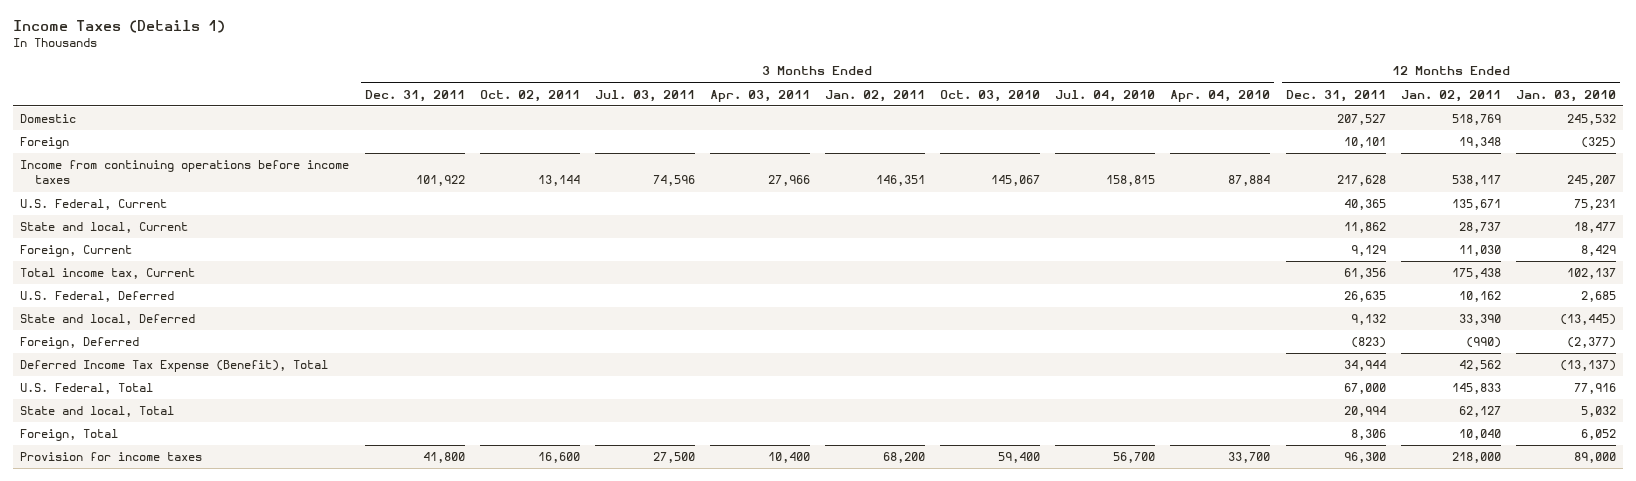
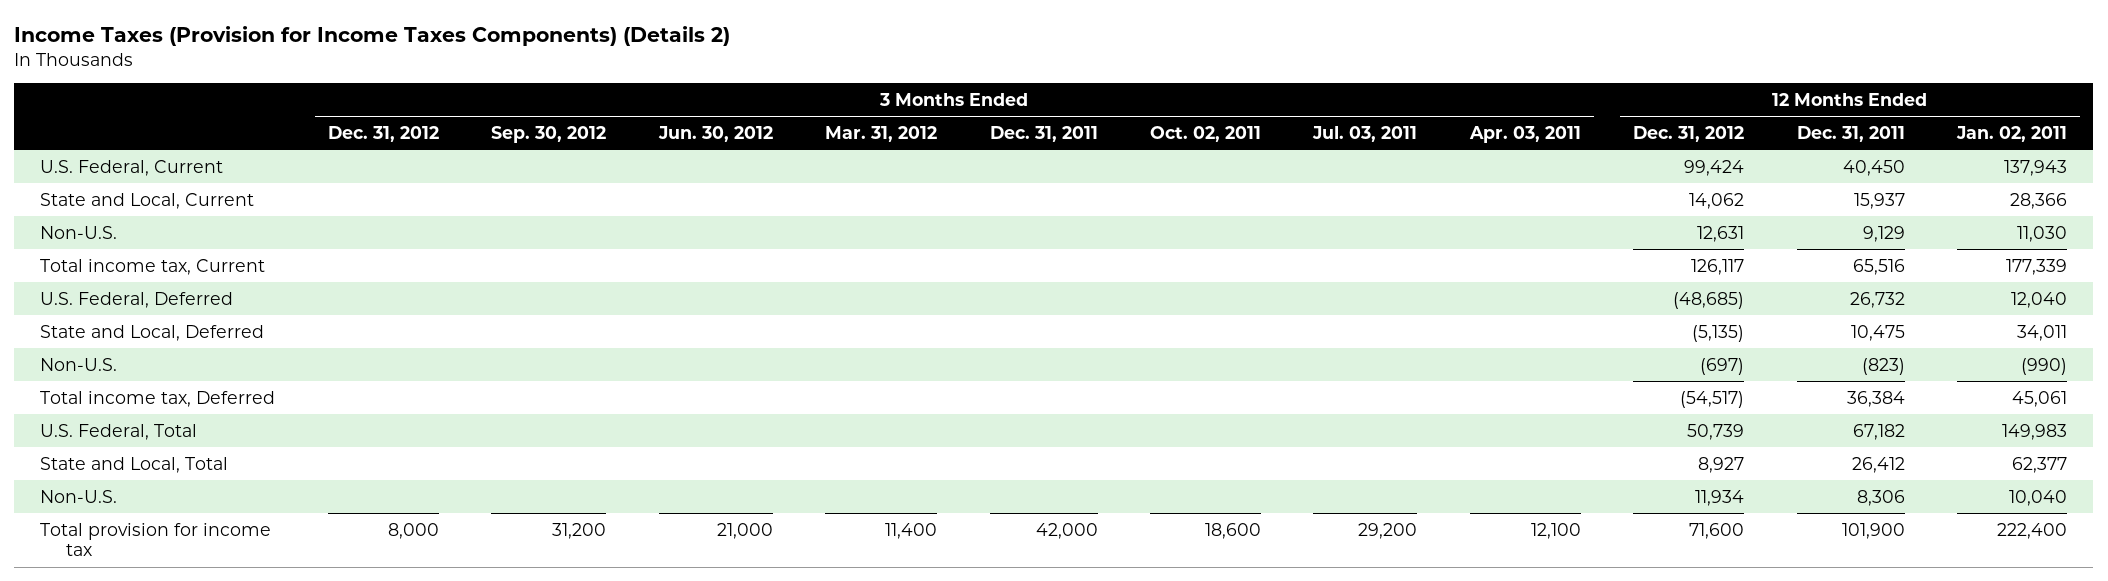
- Income Taxes (Details 1)
+ Income Taxes (Provision for Income Taxes Components) (Details 2)
- | 3 Months Ended Dec. 31, 2011 | 3 Months Ended Oct. 02, 2011 | 3 Months Ended Jul. 03, 2011 | 3 Months Ended Apr. 03, 2011 | 3 Months Ended Jan. 02, 2011 | 3 Months Ended Oct. 03, 2010 | 3 Months Ended Jul. 04, 2010 | 3 Months Ended Apr. 04, 2010 | 12 Months Ended Dec. 31, 2011 | 12 Months Ended Jan. 02, 2011 | 12 Months Ended Jan. 03, 2010
+ | 3 Months Ended Dec. 31, 2012 | 3 Months Ended Sep. 30, 2012 | 3 Months Ended Jun. 30, 2012 | 3 Months Ended Mar. 31, 2012 | 3 Months Ended Dec. 31, 2011 | 3 Months Ended Oct. 02, 2011 | 3 Months Ended Jul. 03, 2011 | 3 Months Ended Apr. 03, 2011 | 12 Months Ended Dec. 31, 2012 | 12 Months Ended Dec. 31, 2011 | 12 Months Ended Jan. 02, 2011
- Domestic | | | | | | | | | 207,527 | 518,769 | 245,532
- Foreign | | | | | | | | | 10,101 | 19,348 | (325)
- Income from continuing operations before income taxes | 101,922 | 13,144 | 74,596 | 27,966 | 146,351 | 145,067 | 158,815 | 87,884 | 217,628 | 538,117 | 245,207
- U.S. Federal, Current | | | | | | | | | 40,365 | 135,671 | 75,231
- State and local, Current | | | | | | | | | 11,862 | 28,737 | 18,477
- Foreign, Current | | | | | | | | | 9,129 | 11,030 | 8,429
- Total income tax, Current | | | | | | | | | 61,356 | 175,438 | 102,137
- U.S. Federal, Deferred | | | | | | | | | 26,635 | 10,162 | 2,685
- State and local, Deferred | | | | | | | | | 9,132 | 33,390 | (13,445)
- Foreign, Deferred | | | | | | | | | (823) | (990) | (2,377)
- Deferred Income Tax Expense (Benefit), Total | | | | | | | | | 34,944 | 42,562 | (13,137)
- U.S. Federal, Total | | | | | | | | | 67,000 | 145,833 | 77,916
- State and local, Total | | | | | | | | | 20,994 | 62,127 | 5,032
- Foreign, Total | | | | | | | | | 8,306 | 10,040 | 6,052
- Provision for income taxes | 41,800 | 16,600 | 27,500 | 10,400 | 68,200 | 59,400 | 56,700 | 33,700 | 96,300 | 218,000 | 89,000
+ U.S. Federal, Current | | | | | | | | | 99,424 | 40,450 | 137,943
+ State and Local, Current | | | | | | | | | 14,062 | 15,937 | 28,366
+ Non-U.S. | | | | | | | | | 12,631 | 9,129 | 11,030
+ Total income tax, Current | | | | | | | | | 126,117 | 65,516 | 177,339
+ U.S. Federal, Deferred | | | | | | | | | (48,685) | 26,732 | 12,040
+ State and Local, Deferred | | | | | | | | | (5,135) | 10,475 | 34,011
+ Non-U.S. | | | | | | | | | (697) | (823) | (990)
+ Total income tax, Deferred | | | | | | | | | (54,517) | 36,384 | 45,061
+ U.S. Federal, Total | | | | | | | | | 50,739 | 67,182 | 149,983
+ State and Local, Total | | | | | | | | | 8,927 | 26,412 | 62,377
+ Non-U.S. | | | | | | | | | 11,934 | 8,306 | 10,040
+ Total provision for income tax | 8,000 | 31,200 | 21,000 | 11,400 | 42,000 | 18,600 | 29,200 | 12,100 | 71,600 | 101,900 | 222,400

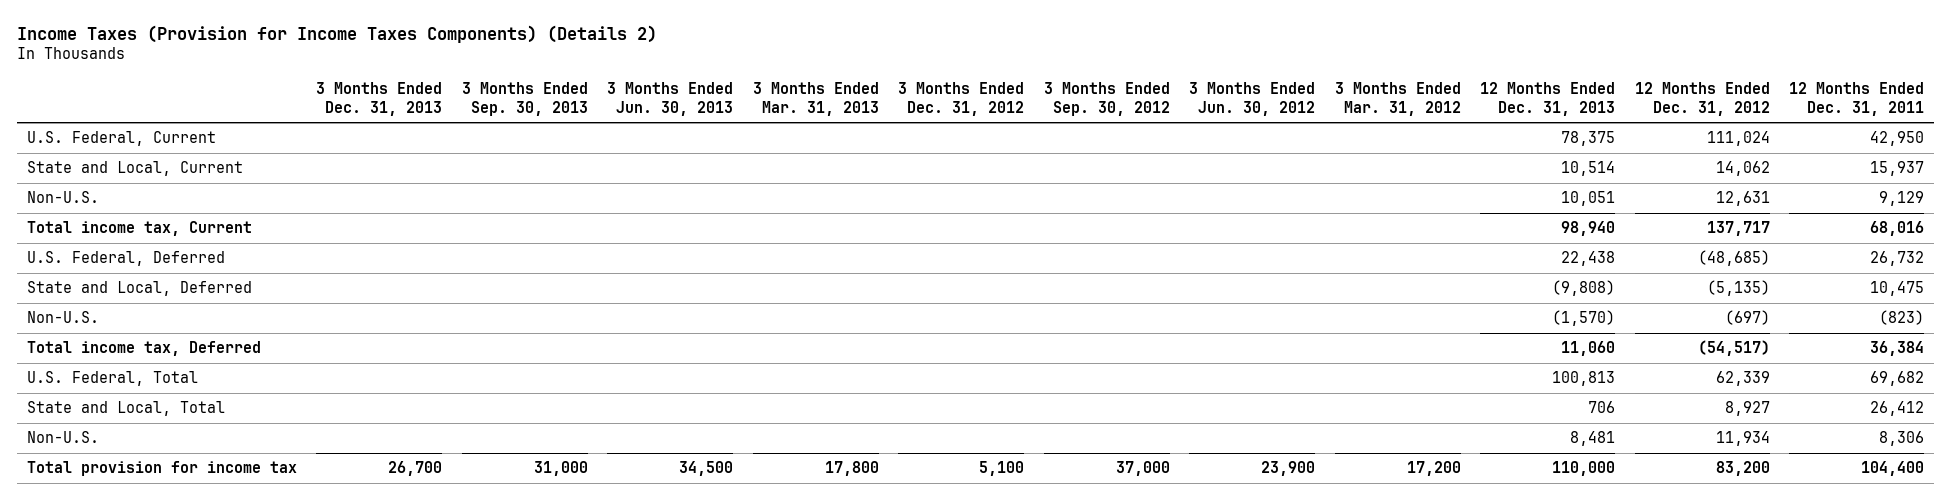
- | 3 Months Ended Dec. 31, 2012 | 3 Months Ended Sep. 30, 2012 | 3 Months Ended Jun. 30, 2012 | 3 Months Ended Mar. 31, 2012 | 3 Months Ended Dec. 31, 2011 | 3 Months Ended Oct. 02, 2011 | 3 Months Ended Jul. 03, 2011 | 3 Months Ended Apr. 03, 2011 | 12 Months Ended Dec. 31, 2012 | 12 Months Ended Dec. 31, 2011 | 12 Months Ended Jan. 02, 2011
+ | 3 Months Ended Dec. 31, 2013 | 3 Months Ended Sep. 30, 2013 | 3 Months Ended Jun. 30, 2013 | 3 Months Ended Mar. 31, 2013 | 3 Months Ended Dec. 31, 2012 | 3 Months Ended Sep. 30, 2012 | 3 Months Ended Jun. 30, 2012 | 3 Months Ended Mar. 31, 2012 | 12 Months Ended Dec. 31, 2013 | 12 Months Ended Dec. 31, 2012 | 12 Months Ended Dec. 31, 2011
- U.S. Federal, Current | | | | | | | | | 99,424 | 40,450 | 137,943
+ U.S. Federal, Current | | | | | | | | | 78,375 | 111,024 | 42,950
- Total income tax, Current | | | | | | | | | 126,117 | 65,516 | 177,339
+ Total income tax, Current | | | | | | | | | 98,940 | 137,717 | 68,016
- U.S. Federal, Total | | | | | | | | | 50,739 | 67,182 | 149,983
+ U.S. Federal, Total | | | | | | | | | 100,813 | 62,339 | 69,682
- Total provision for income tax | 8,000 | 31,200 | 21,000 | 11,400 | 42,000 | 18,600 | 29,200 | 12,100 | 71,600 | 101,900 | 222,400
+ Total provision for income tax | 26,700 | 31,000 | 34,500 | 17,800 | 5,100 | 37,000 | 23,900 | 17,200 | 110,000 | 83,200 | 104,400

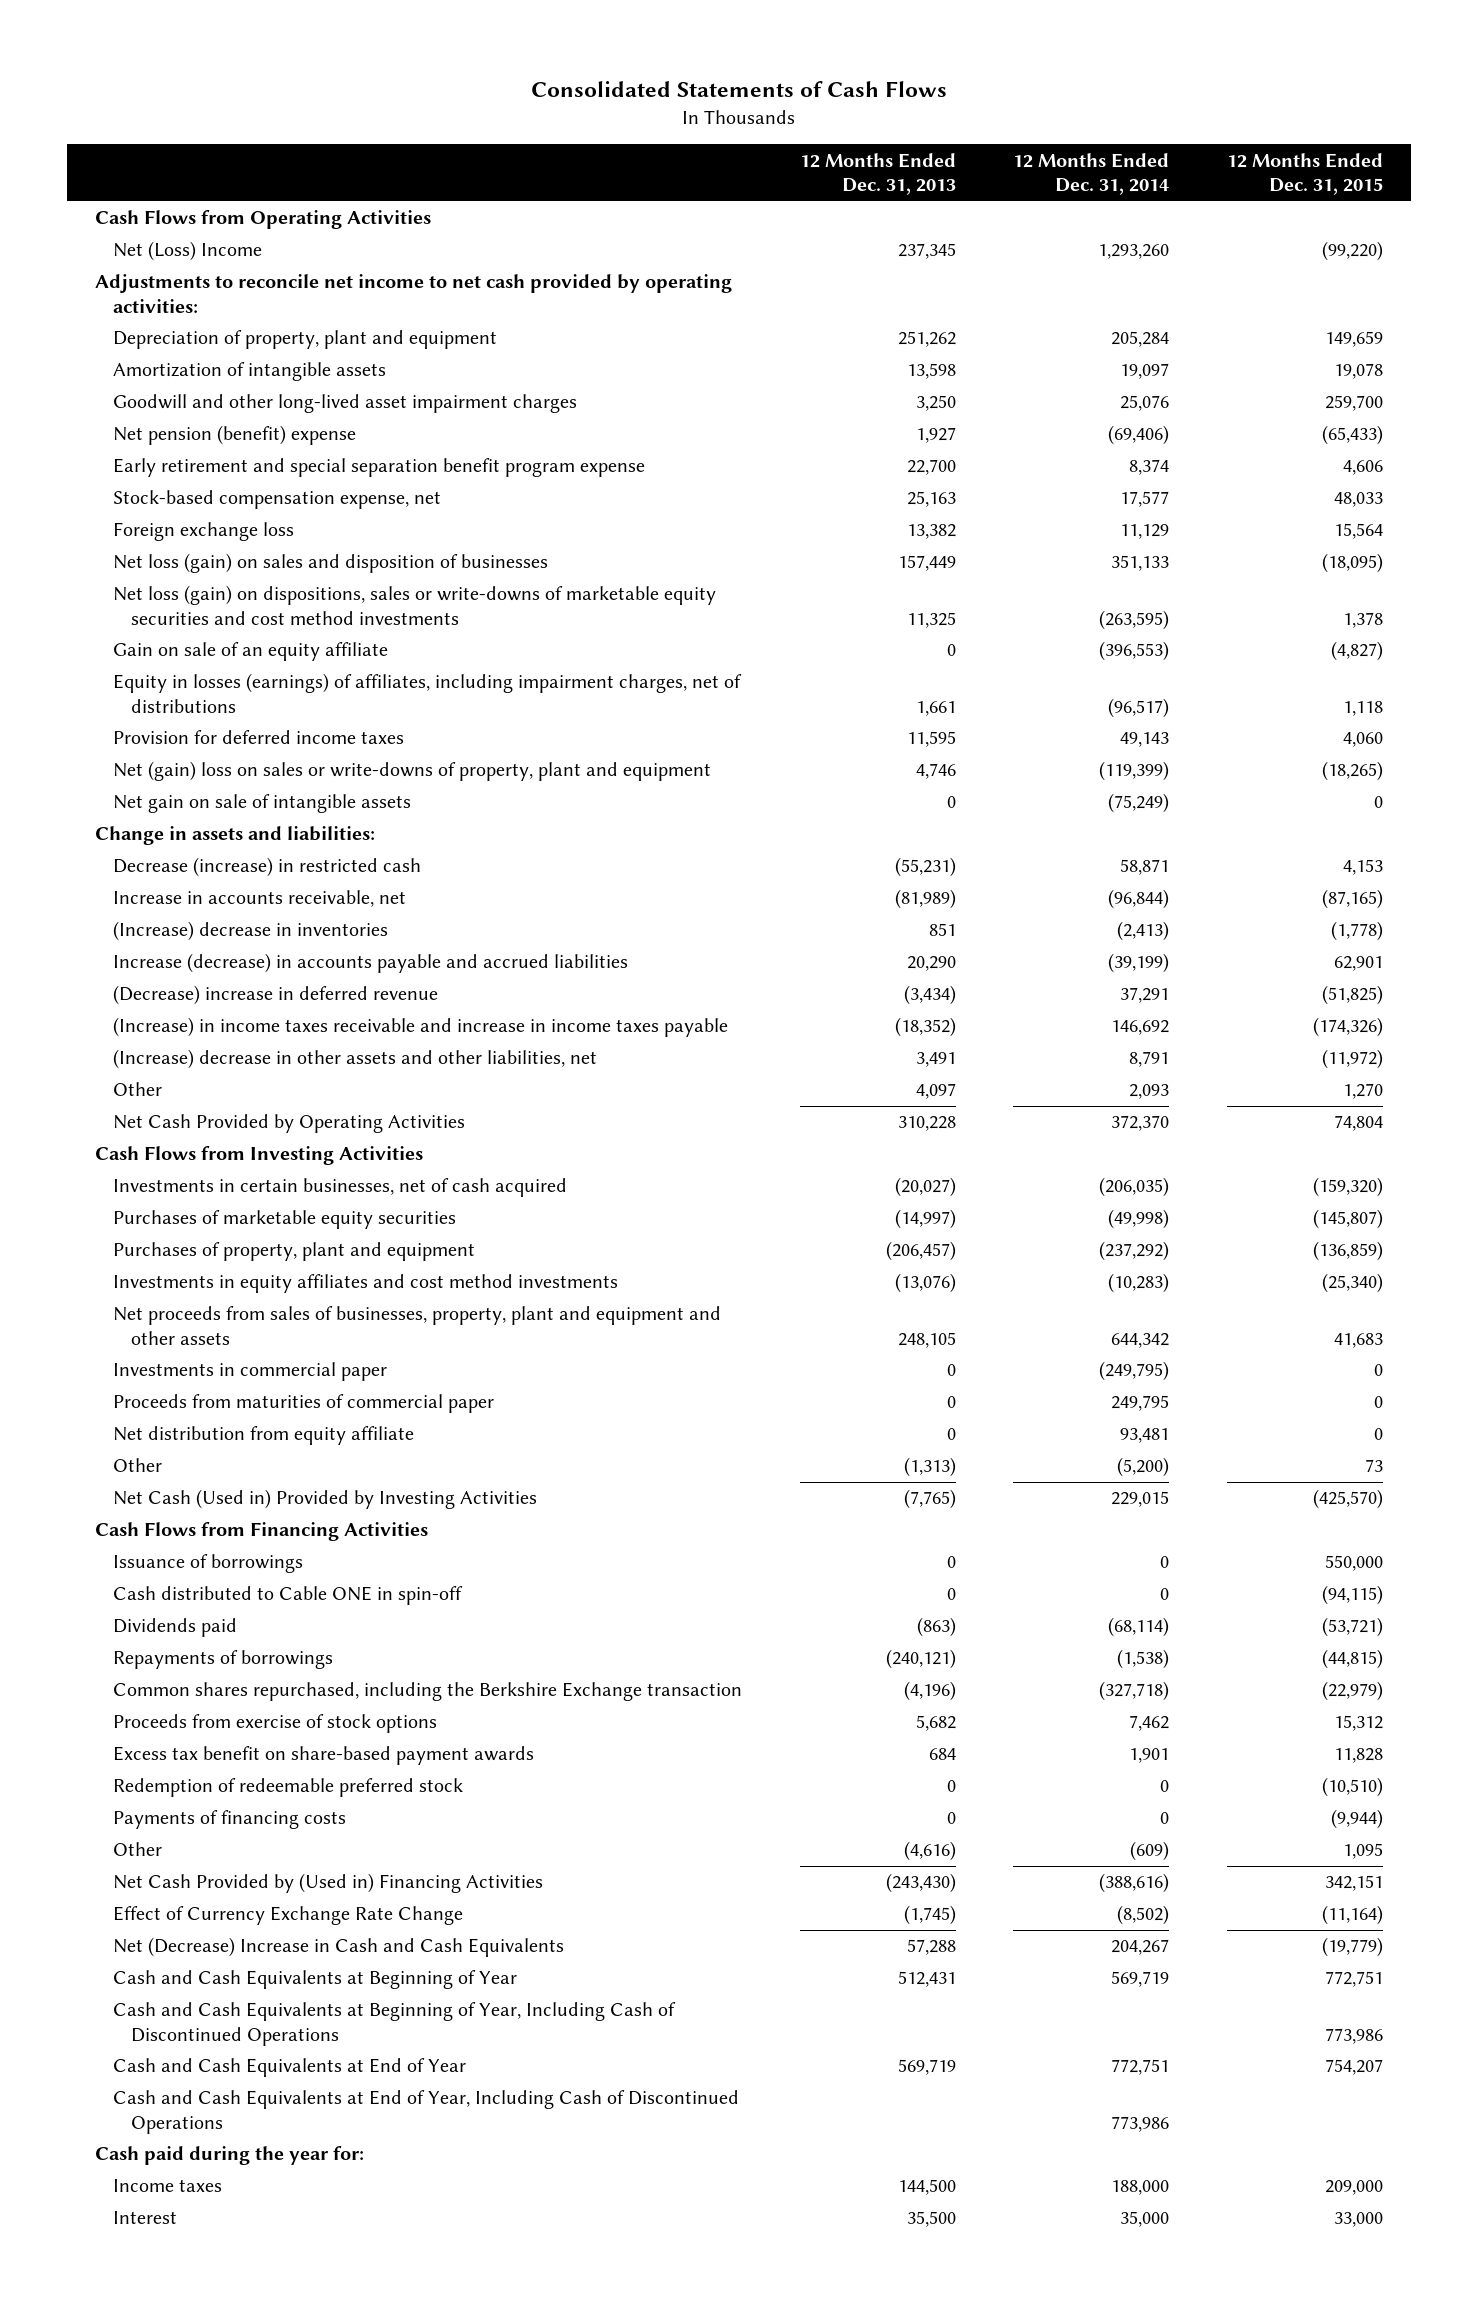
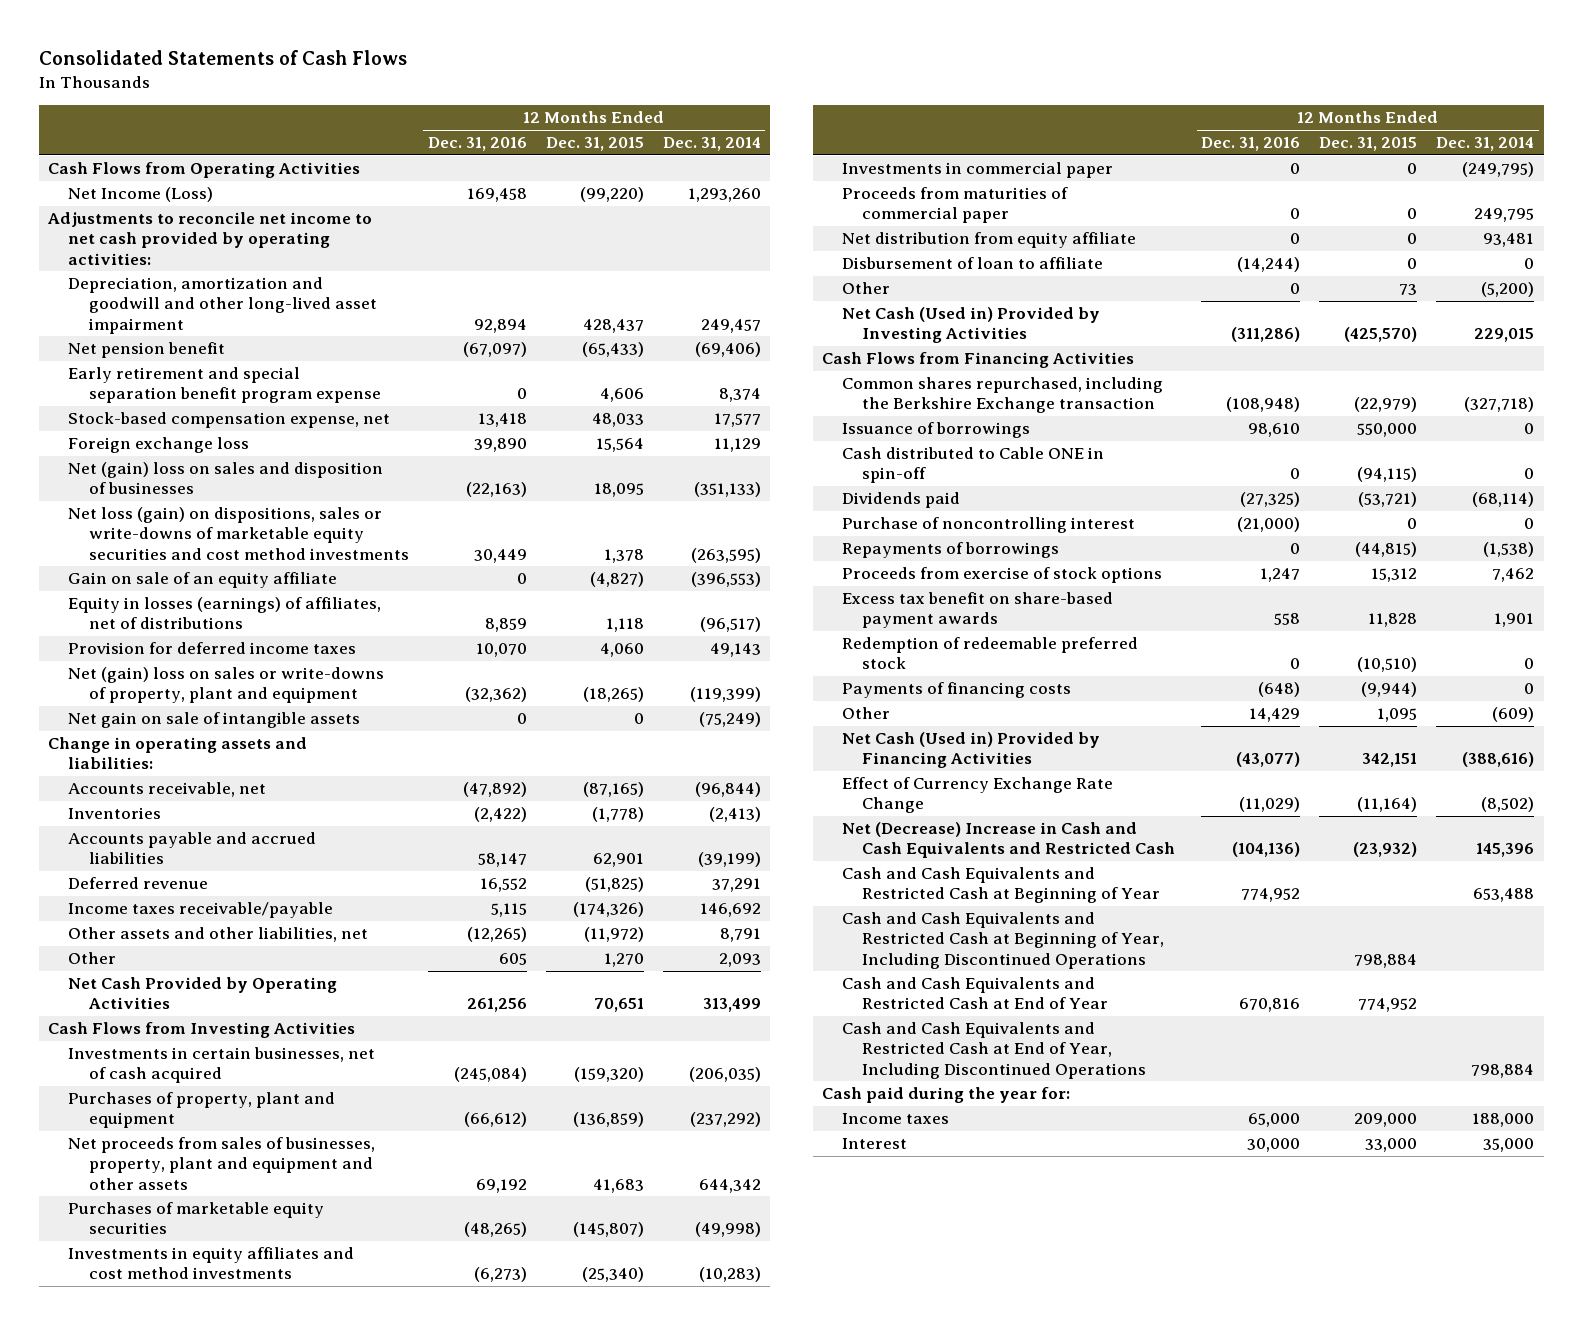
- | 12 Months Ended Dec. 31, 2013 | 12 Months Ended Dec. 31, 2014 | 12 Months Ended Dec. 31, 2015
+ | 12 Months Ended Dec. 31, 2016 | 12 Months Ended Dec. 31, 2015 | 12 Months Ended Dec. 31, 2014
- Net (Loss) Income | 237,345 | 1,293,260 | (99,220)
+ Net Income (Loss) | 169,458 | (99,220) | 1,293,260
- Depreciation of property, plant and equipment | 251,262 | 205,284 | 149,659
- Amortization of intangible assets | 13,598 | 19,097 | 19,078
- Goodwill and other long-lived asset impairment charges | 3,250 | 25,076 | 259,700
- Net pension (benefit) expense | 1,927 | (69,406) | (65,433)
+ Depreciation, amortization and goodwill and other long-lived asset impairment | 92,894 | 428,437 | 249,457
+ Net pension benefit | (67,097) | (65,433) | (69,406)
- Net loss (gain) on sales and disposition of businesses | 157,449 | 351,133 | (18,095)
+ Net (gain) loss on sales and disposition of businesses | (22,163) | 18,095 | (351,133)
- Equity in losses (earnings) of affiliates, including impairment charges, net of distributions | 1,661 | (96,517) | 1,118
+ Equity in losses (earnings) of affiliates, net of distributions | 8,859 | 1,118 | (96,517)
- Change in assets and liabilities:
- Decrease (increase) in restricted cash | (55,231) | 58,871 | 4,153
- Increase in accounts receivable, net | (81,989) | (96,844) | (87,165)
- (Increase) decrease in inventories | 851 | (2,413) | (1,778)
- Increase (decrease) in accounts payable and accrued liabilities | 20,290 | (39,199) | 62,901
- (Decrease) increase in deferred revenue | (3,434) | 37,291 | (51,825)
- (Increase) in income taxes receivable and increase in income taxes payable | (18,352) | 146,692 | (174,326)
- (Increase) decrease in other assets and other liabilities, net | 3,491 | 8,791 | (11,972)
+ Change in operating assets and liabilities:
+ Accounts receivable, net | (47,892) | (87,165) | (96,844)
+ Inventories | (2,422) | (1,778) | (2,413)
+ Accounts payable and accrued liabilities | 58,147 | 62,901 | (39,199)
+ Deferred revenue | 16,552 | (51,825) | 37,291
+ Income taxes receivable/payable | 5,115 | (174,326) | 146,692
+ Other assets and other liabilities, net | (12,265) | (11,972) | 8,791
- Net Cash Provided by Operating Activities | 310,228 | 372,370 | 74,804
+ Net Cash Provided by Operating Activities | 261,256 | 70,651 | 313,499
moved down: Purchases of marketable equity securities | (48,265) | (145,807) | (49,998)
moved down: Investments in equity affiliates and cost method investments | (6,273) | (25,340) | (10,283)
+ Disbursement of loan to affiliate | (14,244) | 0 | 0
moved up: Common shares repurchased, including the Berkshire Exchange transaction | (108,948) | (22,979) | (327,718)
+ Purchase of noncontrolling interest | (21,000) | 0 | 0
- Net Cash Provided by (Used in) Financing Activities | (243,430) | (388,616) | 342,151
+ Net Cash (Used in) Provided by Financing Activities | (43,077) | 342,151 | (388,616)
- Net (Decrease) Increase in Cash and Cash Equivalents | 57,288 | 204,267 | (19,779)
- Cash and Cash Equivalents at Beginning of Year | 512,431 | 569,719 | 772,751
- Cash and Cash Equivalents at Beginning of Year, Including Cash of Discontinued Operations | | | 773,986
- Cash and Cash Equivalents at End of Year | 569,719 | 772,751 | 754,207
- Cash and Cash Equivalents at End of Year, Including Cash of Discontinued Operations | | 773,986 |
+ Net (Decrease) Increase in Cash and Cash Equivalents and Restricted Cash | (104,136) | (23,932) | 145,396
+ Cash and Cash Equivalents and Restricted Cash at Beginning of Year | 774,952 | | 653,488
+ Cash and Cash Equivalents and Restricted Cash at Beginning of Year, Including Discontinued Operations | | 798,884 |
+ Cash and Cash Equivalents and Restricted Cash at End of Year | 670,816 | 774,952 |
+ Cash and Cash Equivalents and Restricted Cash at End of Year, Including Discontinued Operations | | | 798,884

